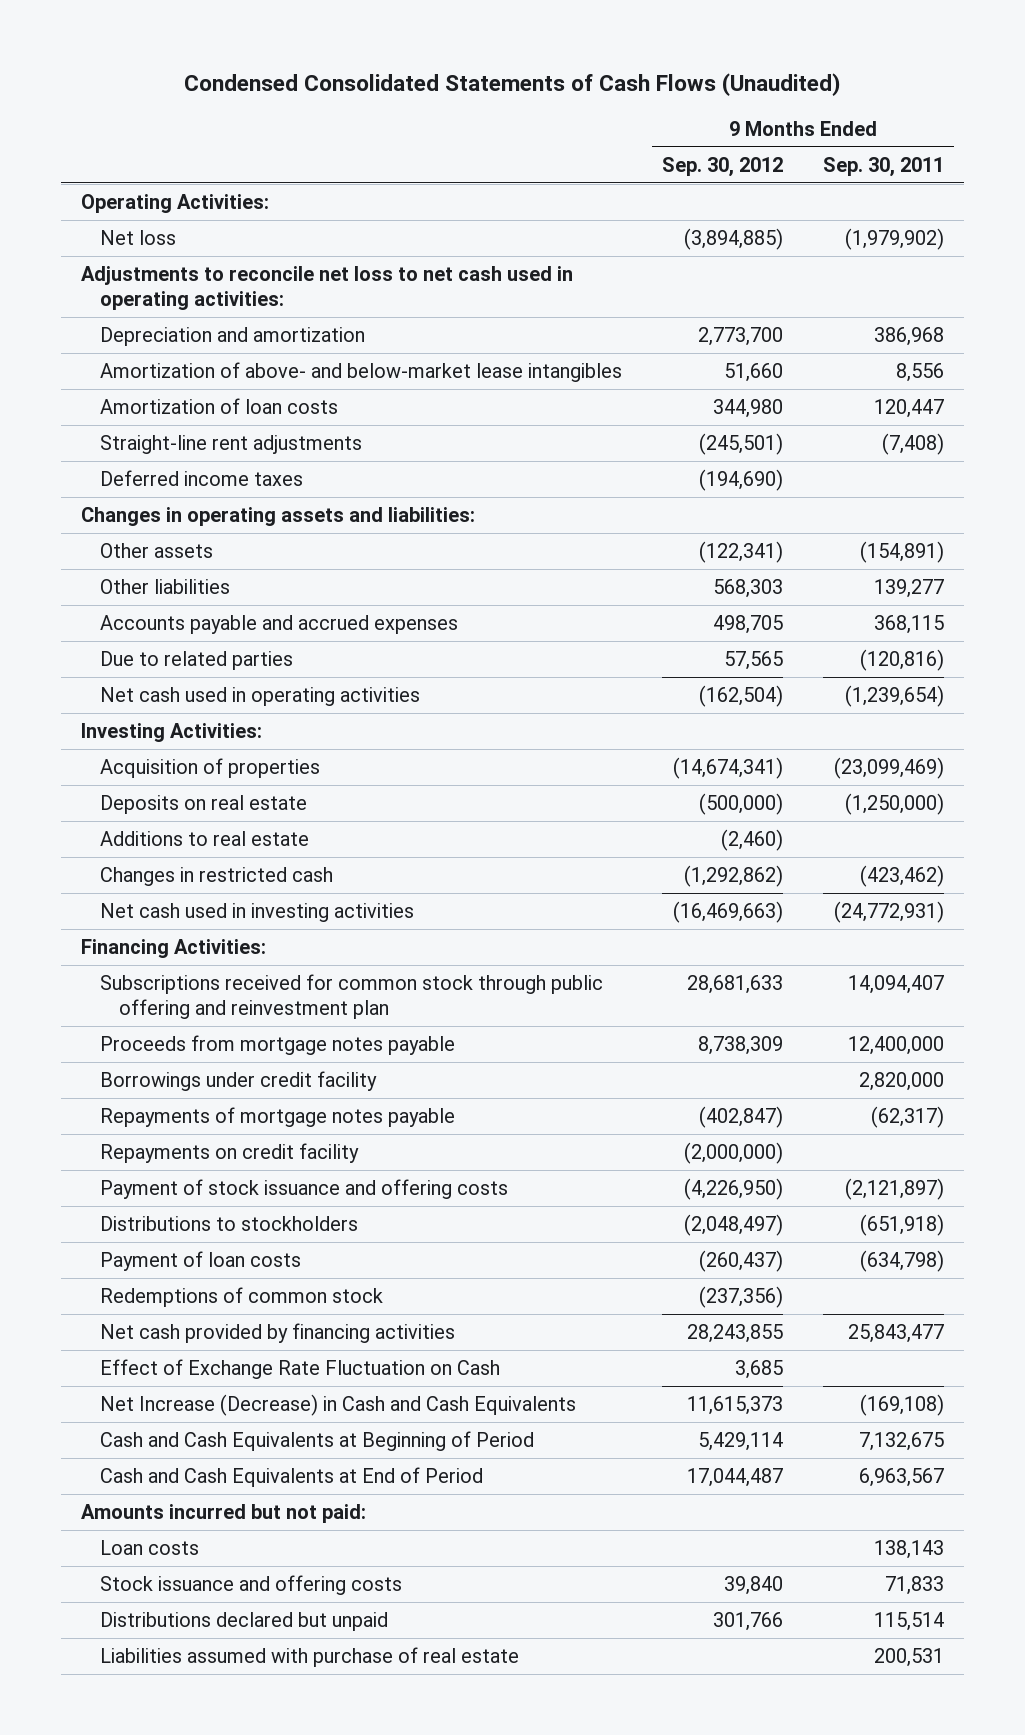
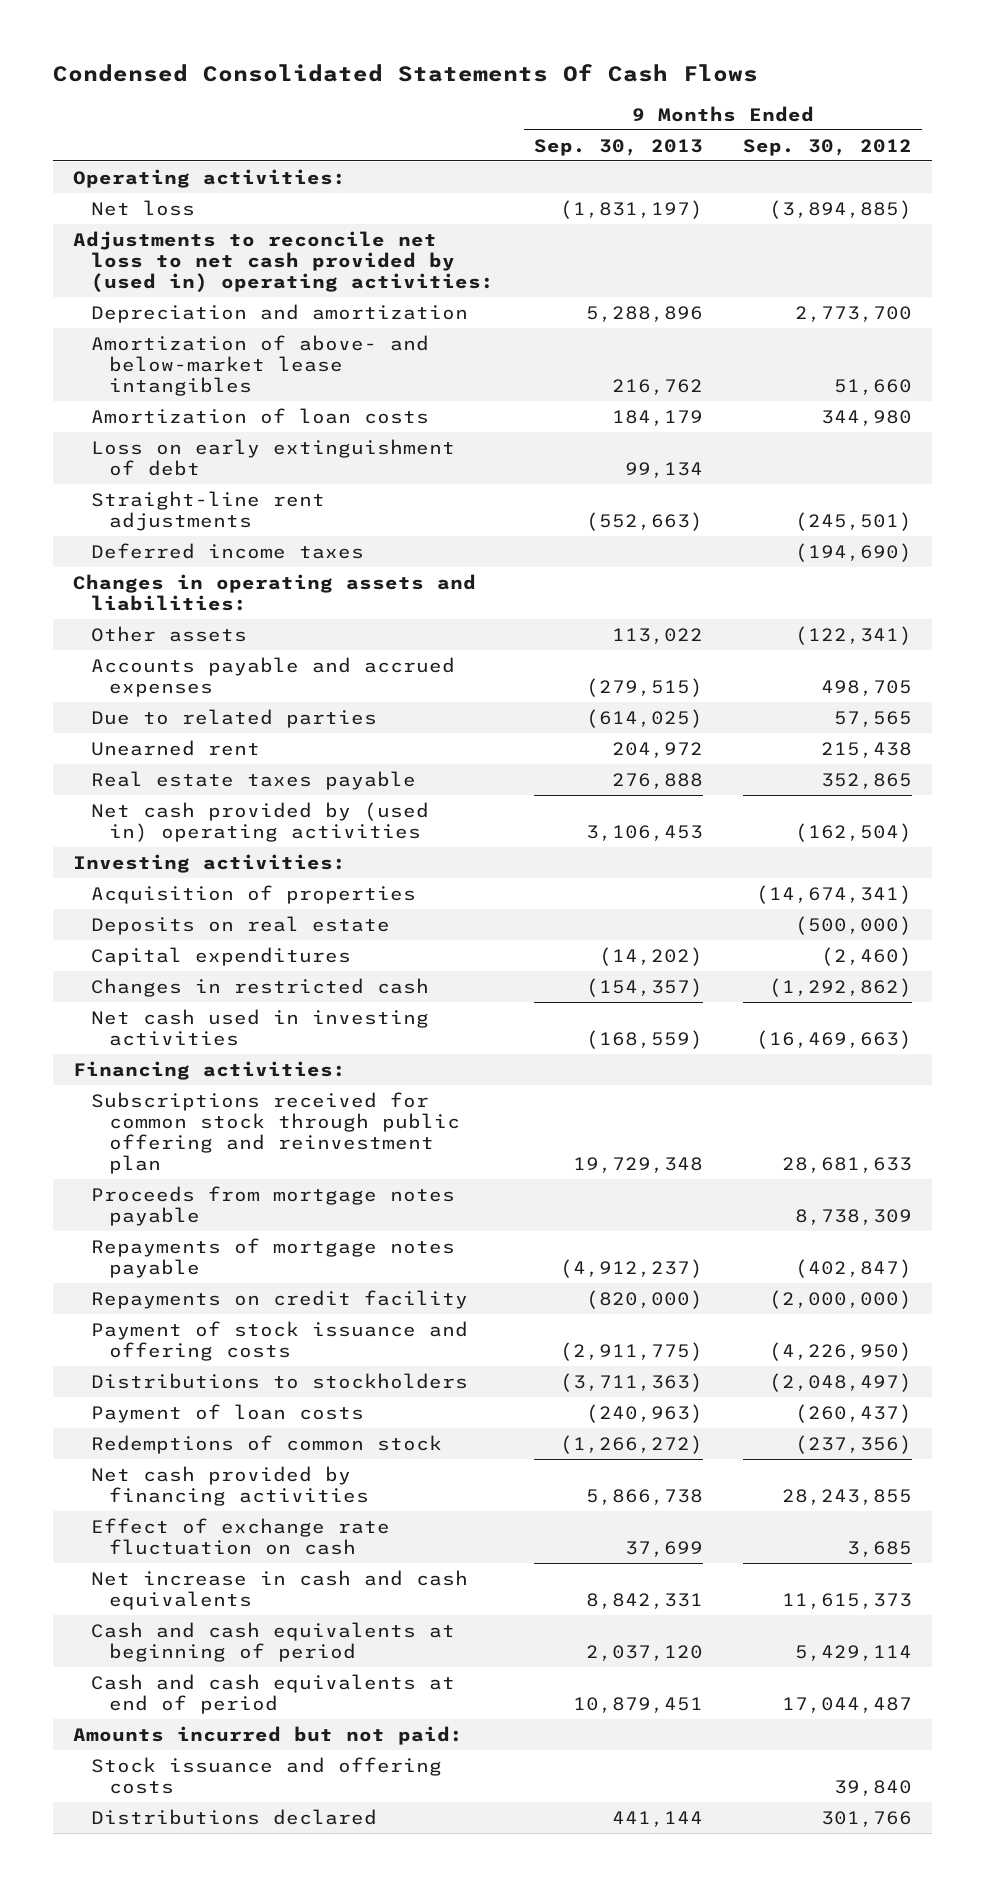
- Condensed Consolidated Statements of Cash Flows (Unaudited)
+ Condensed Consolidated Statements Of Cash Flows
- | 9 Months Ended Sep. 30, 2012 | 9 Months Ended Sep. 30, 2011
+ | 9 Months Ended Sep. 30, 2013 | 9 Months Ended Sep. 30, 2012
- Operating Activities:
+ Operating activities:
- Adjustments to reconcile net loss to net cash used in operating activities:
+ Adjustments to reconcile net loss to net cash provided by (used in) operating activities:
+ Loss on early extinguishment of debt | 99,134 |
- Other liabilities | 568,303 | 139,277
- Net cash used in operating activities | (162,504) | (1,239,654)
- Investing Activities:
+ Unearned rent | 204,972 | 215,438
+ Real estate taxes payable | 276,888 | 352,865
+ Net cash provided by (used in) operating activities | 3,106,453 | (162,504)
+ Investing activities:
- Additions to real estate | (2,460) |
+ Capital expenditures | (14,202) | (2,460)
- Financing Activities:
+ Financing activities:
- Borrowings under credit facility | | 2,820,000
- Effect of Exchange Rate Fluctuation on Cash | 3,685 |
- Net Increase (Decrease) in Cash and Cash Equivalents | 11,615,373 | (169,108)
- Cash and Cash Equivalents at Beginning of Period | 5,429,114 | 7,132,675
- Cash and Cash Equivalents at End of Period | 17,044,487 | 6,963,567
+ Effect of exchange rate fluctuation on cash | 37,699 | 3,685
+ Net increase in cash and cash equivalents | 8,842,331 | 11,615,373
+ Cash and cash equivalents at beginning of period | 2,037,120 | 5,429,114
+ Cash and cash equivalents at end of period | 10,879,451 | 17,044,487
- Loan costs | | 138,143
- Distributions declared but unpaid | 301,766 | 115,514
- Liabilities assumed with purchase of real estate | | 200,531
+ Distributions declared | 441,144 | 301,766

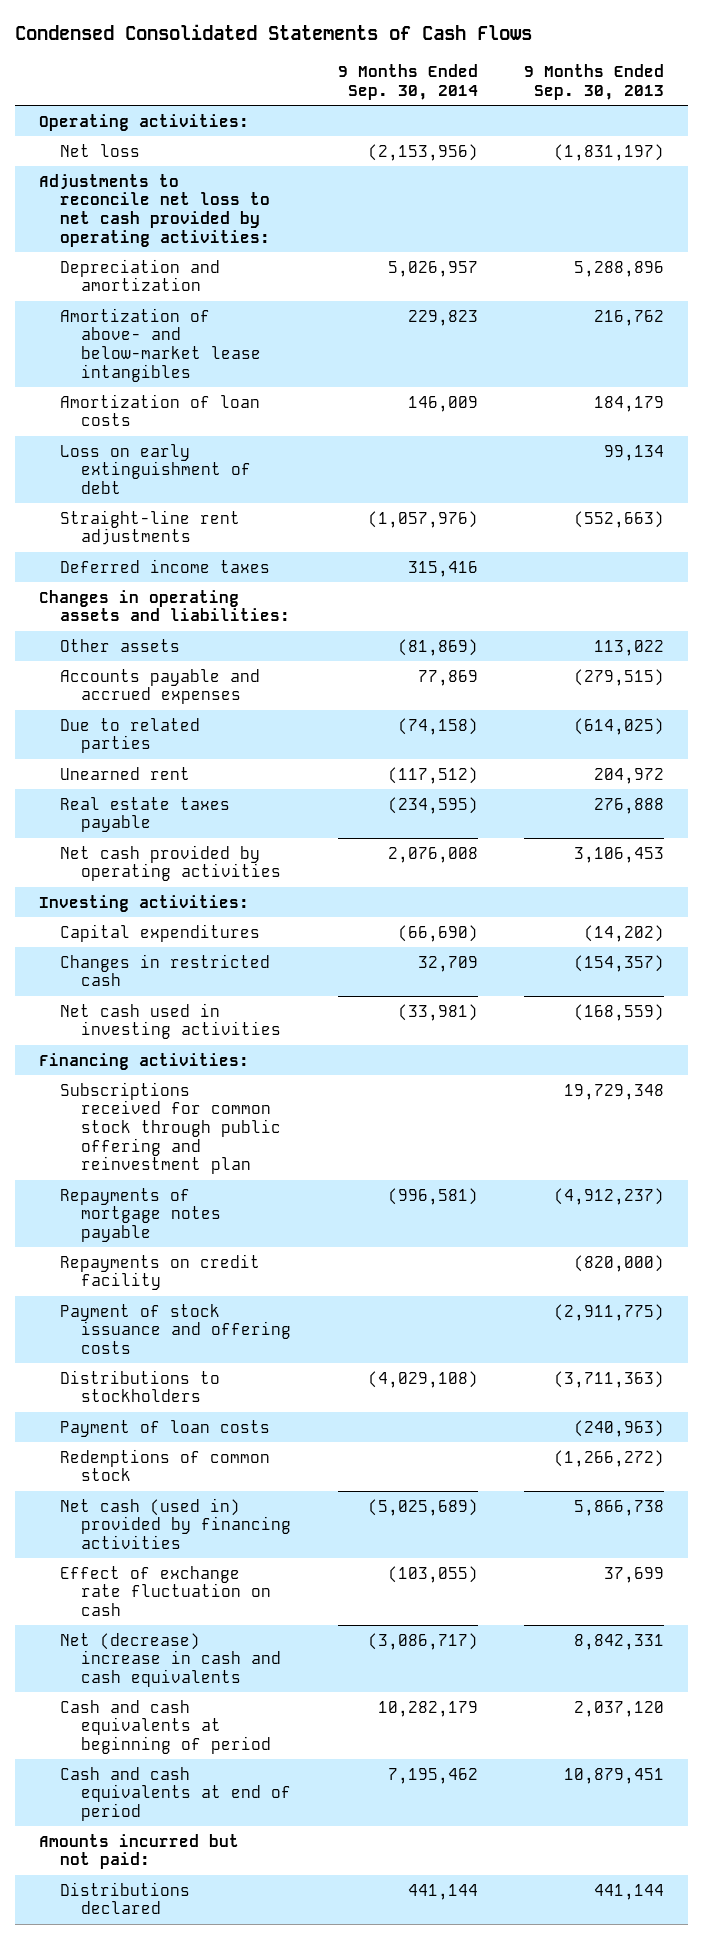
- Condensed Consolidated Statements Of Cash Flows
+ Condensed Consolidated Statements of Cash Flows
- | 9 Months Ended Sep. 30, 2013 | 9 Months Ended Sep. 30, 2012
+ | 9 Months Ended Sep. 30, 2014 | 9 Months Ended Sep. 30, 2013
- Adjustments to reconcile net loss to net cash provided by (used in) operating activities:
+ Adjustments to reconcile net loss to net cash provided by operating activities:
- Net cash provided by (used in) operating activities | 3,106,453 | (162,504)
+ Net cash provided by operating activities | 2,076,008 | 3,106,453
- Acquisition of properties | | (14,674,341)
- Deposits on real estate | | (500,000)
- Proceeds from mortgage notes payable | | 8,738,309
- Net cash provided by financing activities | 5,866,738 | 28,243,855
+ Net cash (used in) provided by financing activities | (5,025,689) | 5,866,738
- Net increase in cash and cash equivalents | 8,842,331 | 11,615,373
+ Net (decrease) increase in cash and cash equivalents | (3,086,717) | 8,842,331
- Stock issuance and offering costs | | 39,840

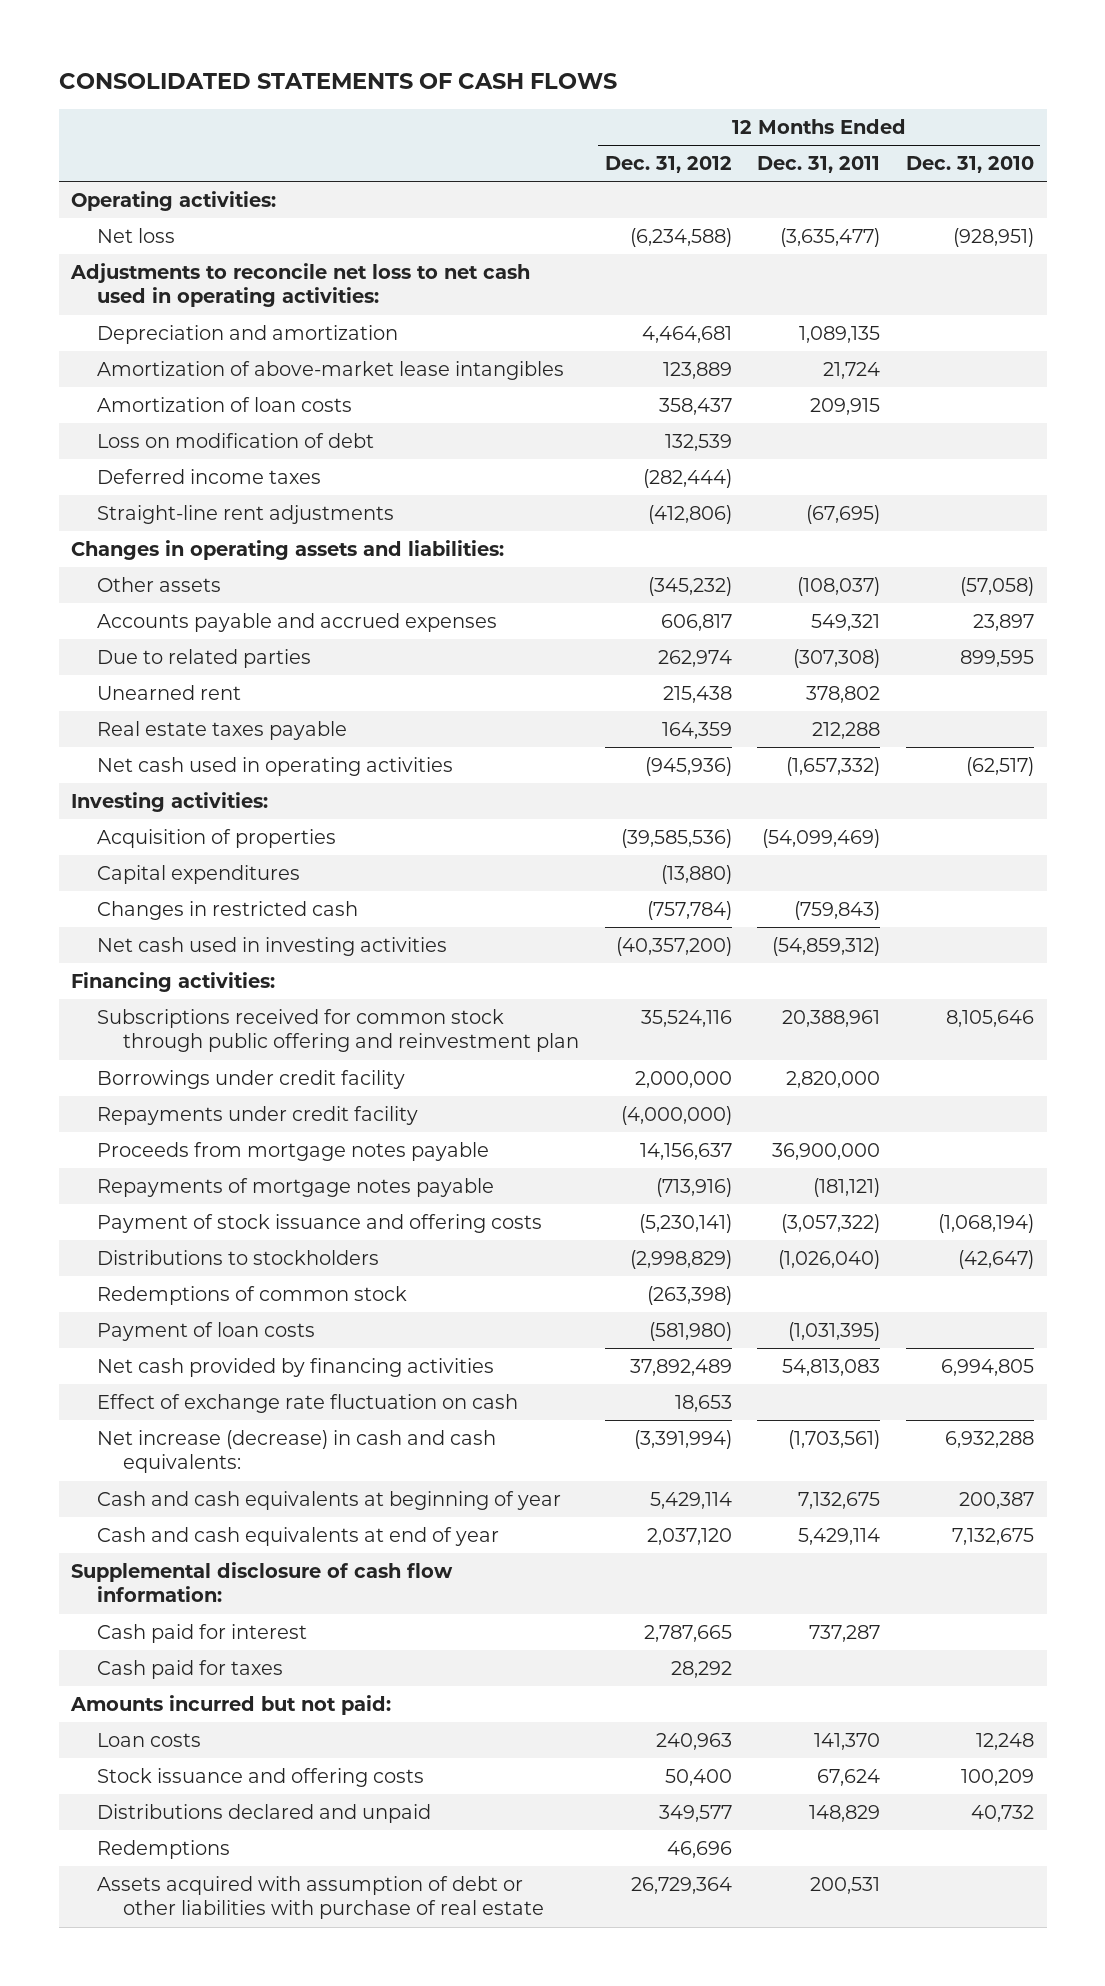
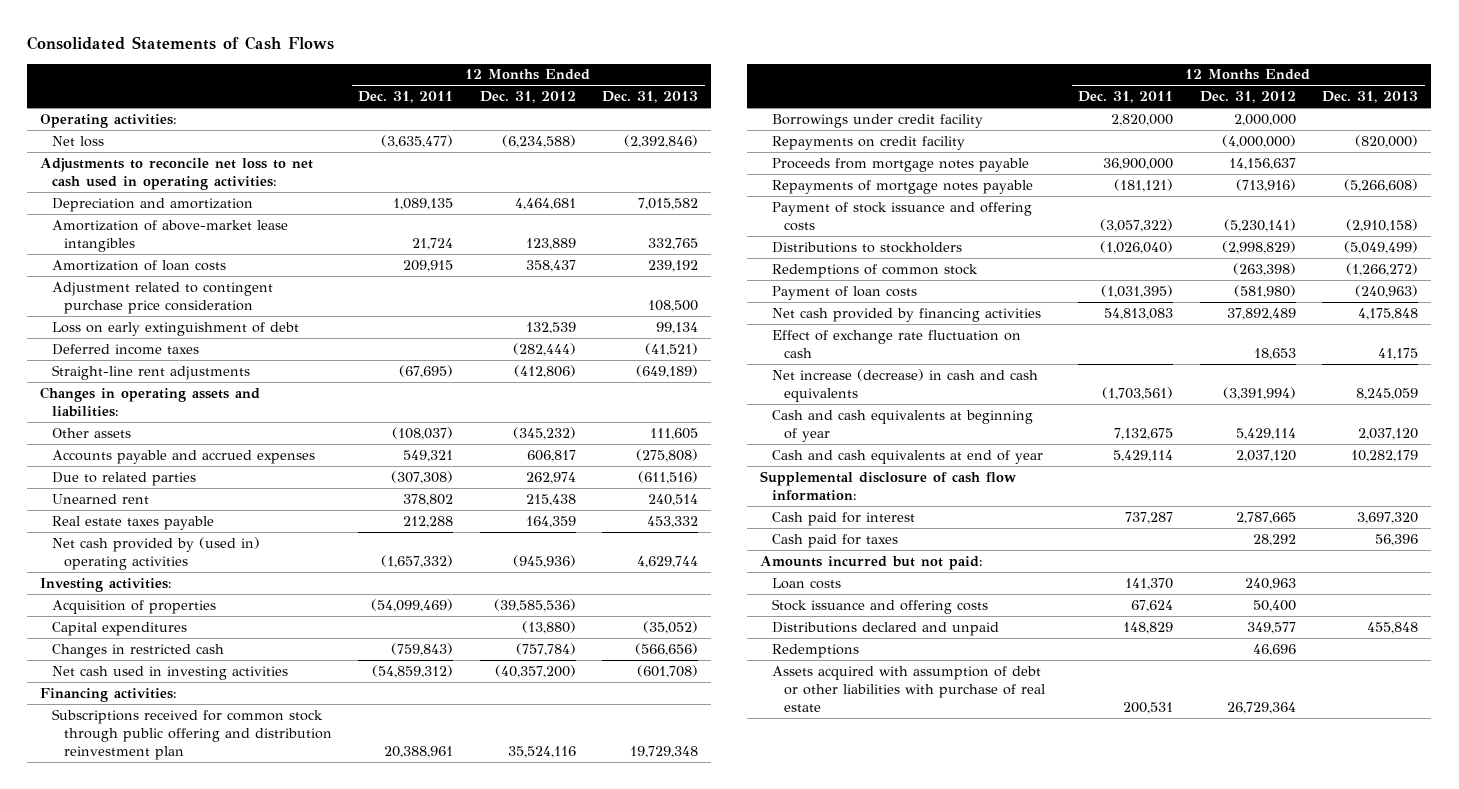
- CONSOLIDATED STATEMENTS OF CASH FLOWS
+ Consolidated Statements of Cash Flows
- | 12 Months Ended Dec. 31, 2012 | 12 Months Ended Dec. 31, 2011 | 12 Months Ended Dec. 31, 2010
+ | 12 Months Ended Dec. 31, 2011 | 12 Months Ended Dec. 31, 2012 | 12 Months Ended Dec. 31, 2013
- Loss on modification of debt | 132,539 | |
+ Adjustment related to contingent purchase price consideration | | | 108,500
+ Loss on early extinguishment of debt | | 132,539 | 99,134
- Net cash used in operating activities | (945,936) | (1,657,332) | (62,517)
+ Net cash provided by (used in) operating activities | (1,657,332) | (945,936) | 4,629,744
- Subscriptions received for common stock through public offering and reinvestment plan | 35,524,116 | 20,388,961 | 8,105,646
+ Subscriptions received for common stock through public offering and distribution reinvestment plan | 20,388,961 | 35,524,116 | 19,729,348
- Repayments under credit facility | (4,000,000) | |
+ Repayments on credit facility | | (4,000,000) | (820,000)
- Net increase (decrease) in cash and cash equivalents: | (3,391,994) | (1,703,561) | 6,932,288
+ Net increase (decrease) in cash and cash equivalents | (1,703,561) | (3,391,994) | 8,245,059

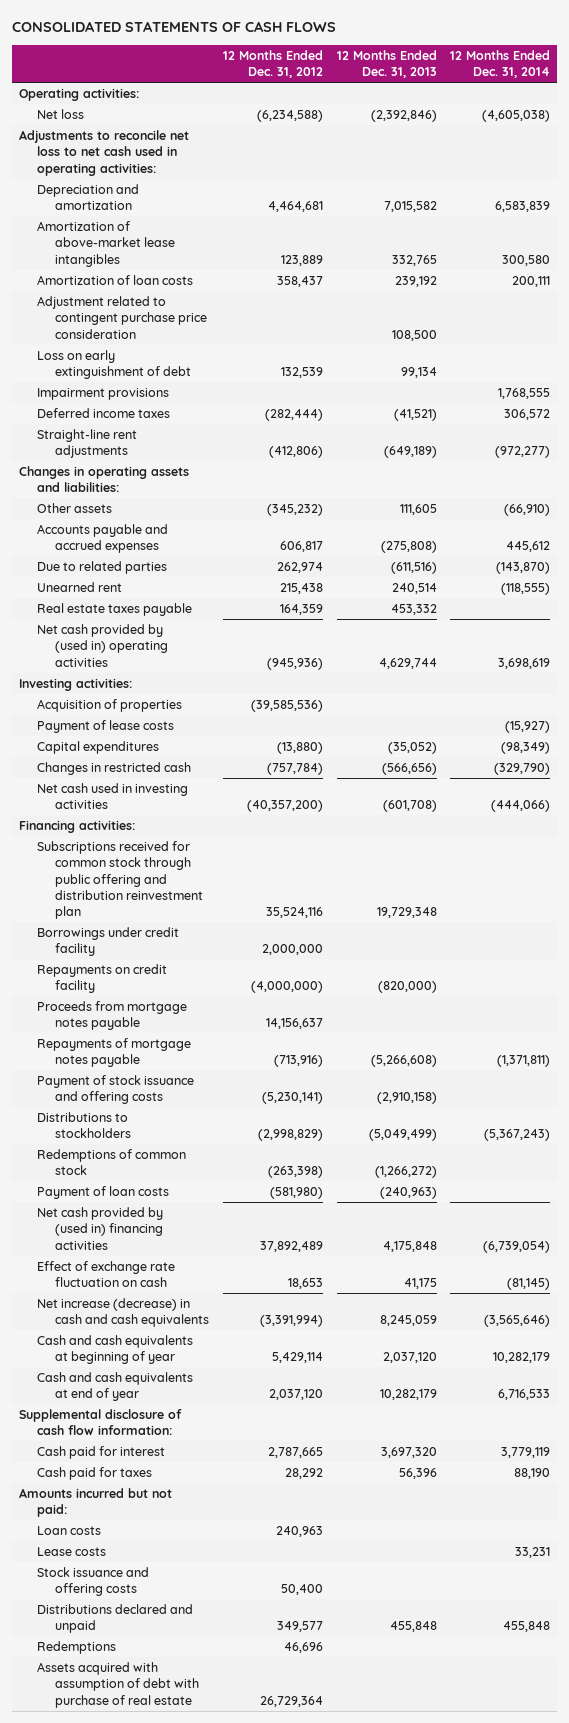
- Consolidated Statements of Cash Flows
+ CONSOLIDATED STATEMENTS OF CASH FLOWS
- | 12 Months Ended Dec. 31, 2011 | 12 Months Ended Dec. 31, 2012 | 12 Months Ended Dec. 31, 2013
+ | 12 Months Ended Dec. 31, 2012 | 12 Months Ended Dec. 31, 2013 | 12 Months Ended Dec. 31, 2014
+ Impairment provisions | | | 1,768,555
+ Payment of lease costs | | | (15,927)
- Net cash provided by financing activities | 54,813,083 | 37,892,489 | 4,175,848
+ Net cash provided by (used in) financing activities | 37,892,489 | 4,175,848 | (6,739,054)
+ Lease costs | | | 33,231
- Assets acquired with assumption of debt or other liabilities with purchase of real estate | 200,531 | 26,729,364 |
+ Assets acquired with assumption of debt with purchase of real estate | 26,729,364 | |

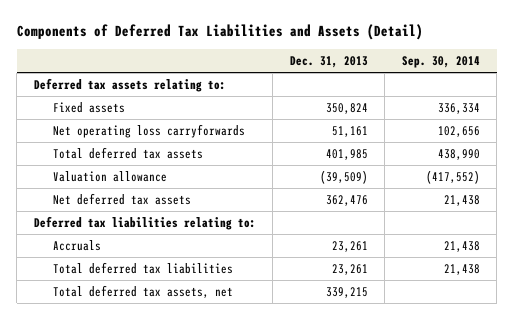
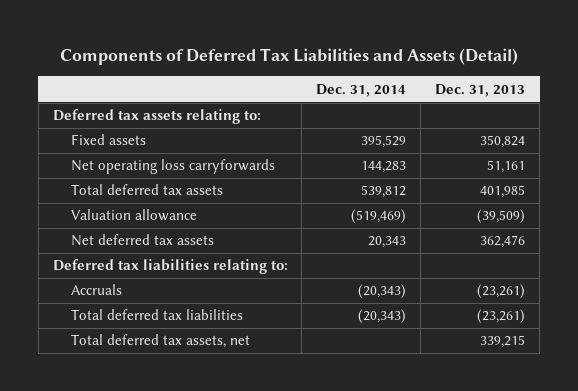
- | Dec. 31, 2013 | Sep. 30, 2014
+ | Dec. 31, 2014 | Dec. 31, 2013
- Accruals | 23,261 | 21,438
- Total deferred tax liabilities | 23,261 | 21,438
+ Accruals | (20,343) | (23,261)
+ Total deferred tax liabilities | (20,343) | (23,261)

